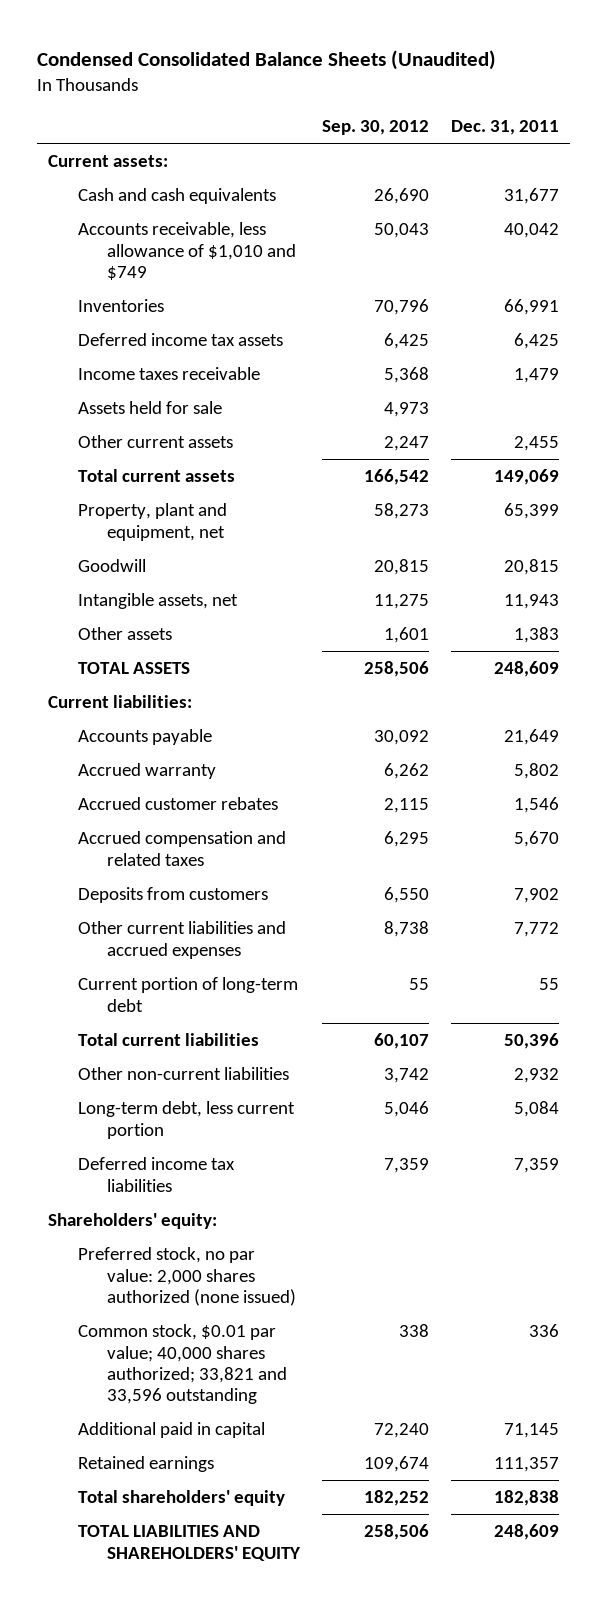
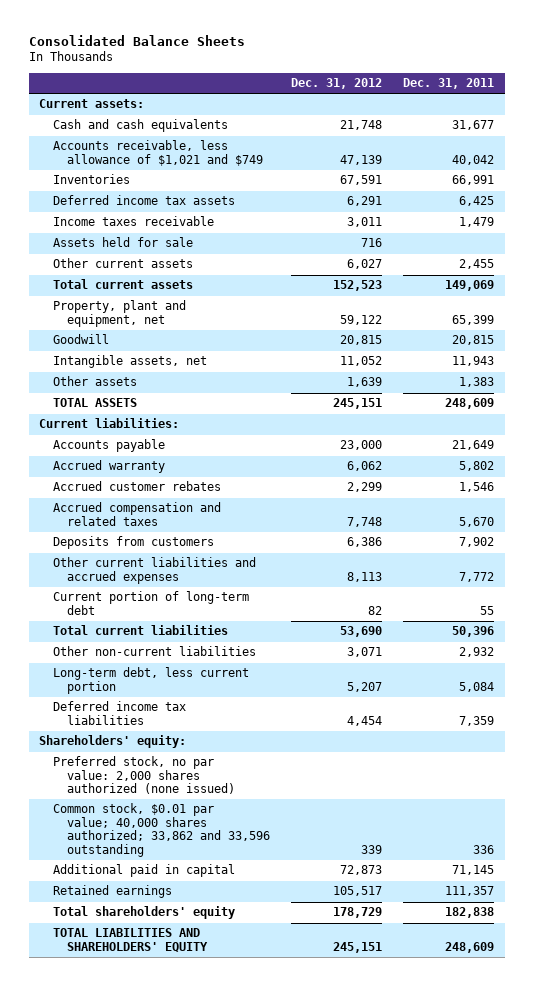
- Condensed Consolidated Balance Sheets (Unaudited)
+ Consolidated Balance Sheets
- | Sep. 30, 2012 | Dec. 31, 2011
+ | Dec. 31, 2012 | Dec. 31, 2011
- Accounts receivable, less allowance of $1,010 and $749 | 50,043 | 40,042
+ Accounts receivable, less allowance of $1,021 and $749 | 47,139 | 40,042
- Common stock, $0.01 par value; 40,000 shares authorized; 33,821 and 33,596 outstanding | 338 | 336
+ Common stock, $0.01 par value; 40,000 shares authorized; 33,862 and 33,596 outstanding | 339 | 336

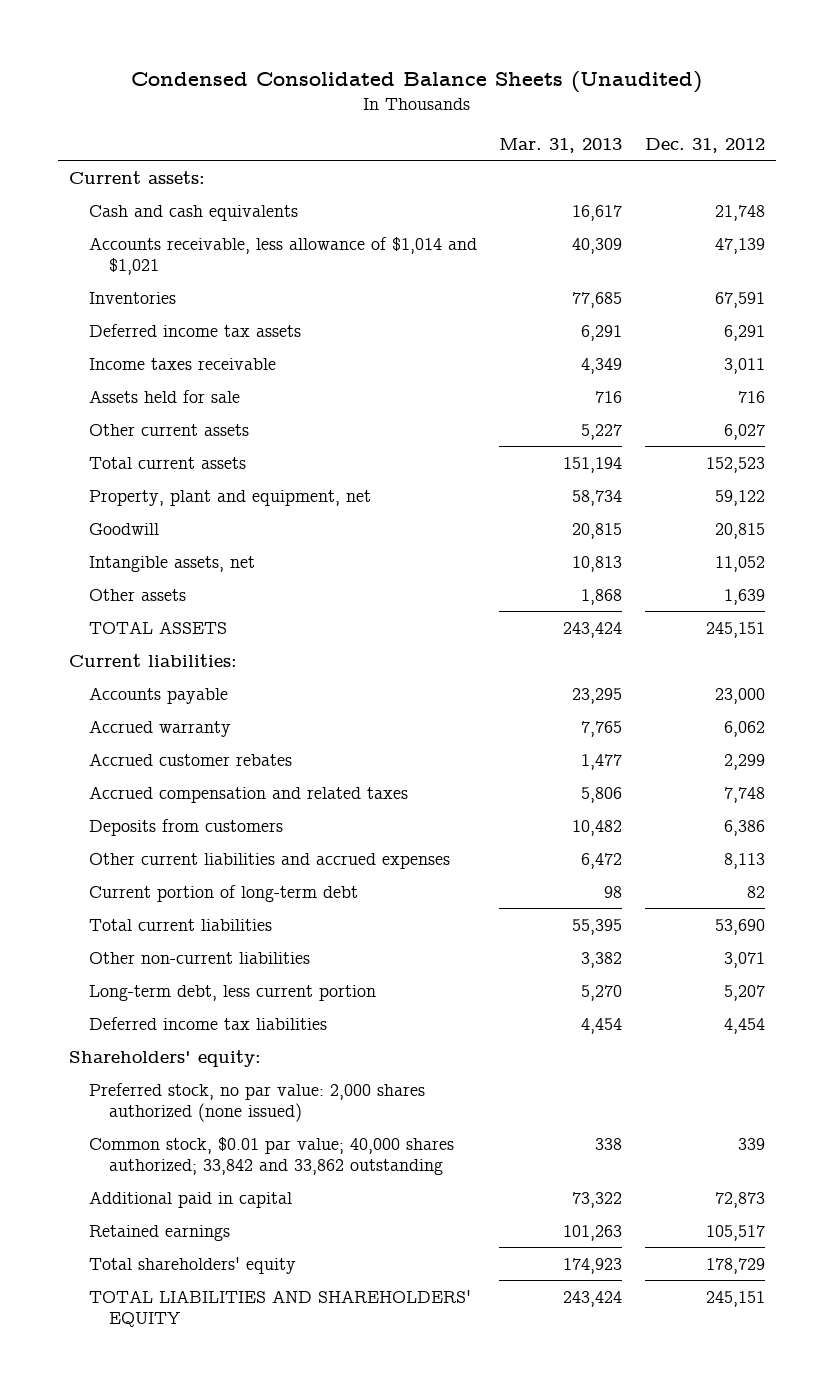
- Consolidated Balance Sheets
+ Condensed Consolidated Balance Sheets (Unaudited)
- | Dec. 31, 2012 | Dec. 31, 2011
+ | Mar. 31, 2013 | Dec. 31, 2012
- Accounts receivable, less allowance of $1,021 and $749 | 47,139 | 40,042
+ Accounts receivable, less allowance of $1,014 and $1,021 | 40,309 | 47,139
- Common stock, $0.01 par value; 40,000 shares authorized; 33,862 and 33,596 outstanding | 339 | 336
+ Common stock, $0.01 par value; 40,000 shares authorized; 33,842 and 33,862 outstanding | 338 | 339

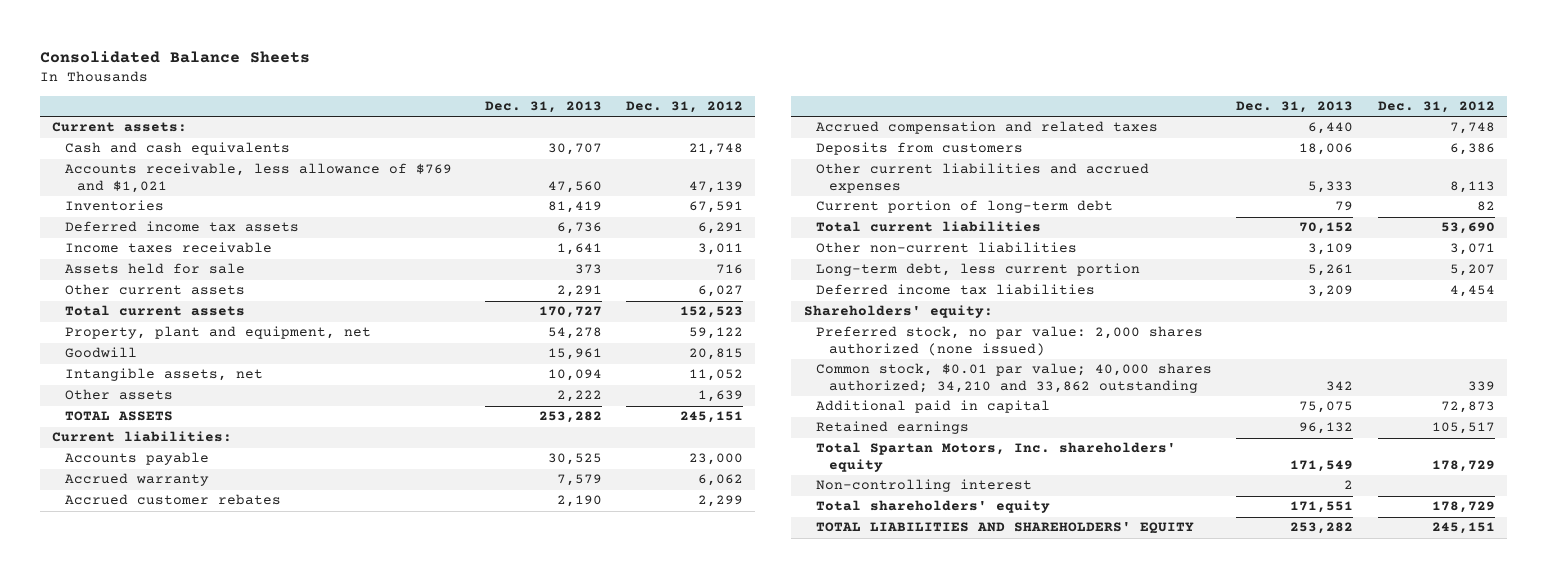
- Condensed Consolidated Balance Sheets (Unaudited)
+ Consolidated Balance Sheets
- | Mar. 31, 2013 | Dec. 31, 2012
+ | Dec. 31, 2013 | Dec. 31, 2012
- Accounts receivable, less allowance of $1,014 and $1,021 | 40,309 | 47,139
+ Accounts receivable, less allowance of $769 and $1,021 | 47,560 | 47,139
- Common stock, $0.01 par value; 40,000 shares authorized; 33,842 and 33,862 outstanding | 338 | 339
+ Common stock, $0.01 par value; 40,000 shares authorized; 34,210 and 33,862 outstanding | 342 | 339
+ Total Spartan Motors, Inc. shareholders' equity | 171,549 | 178,729
+ Non-controlling interest | 2 |

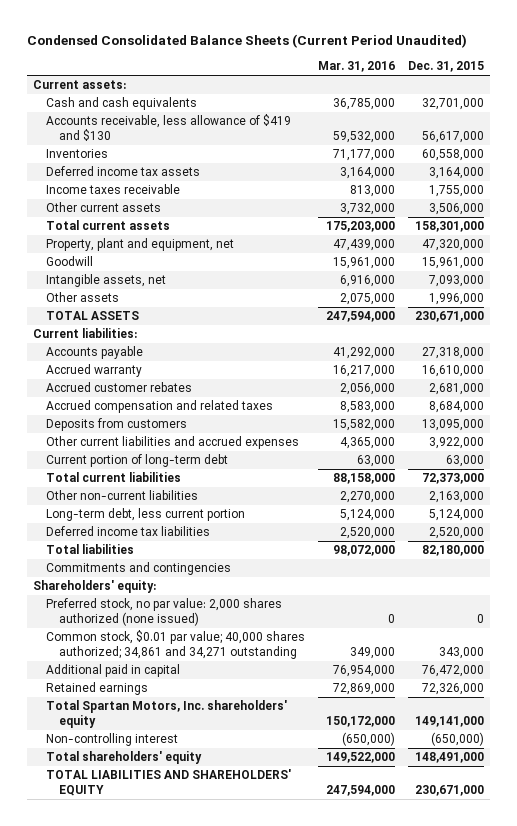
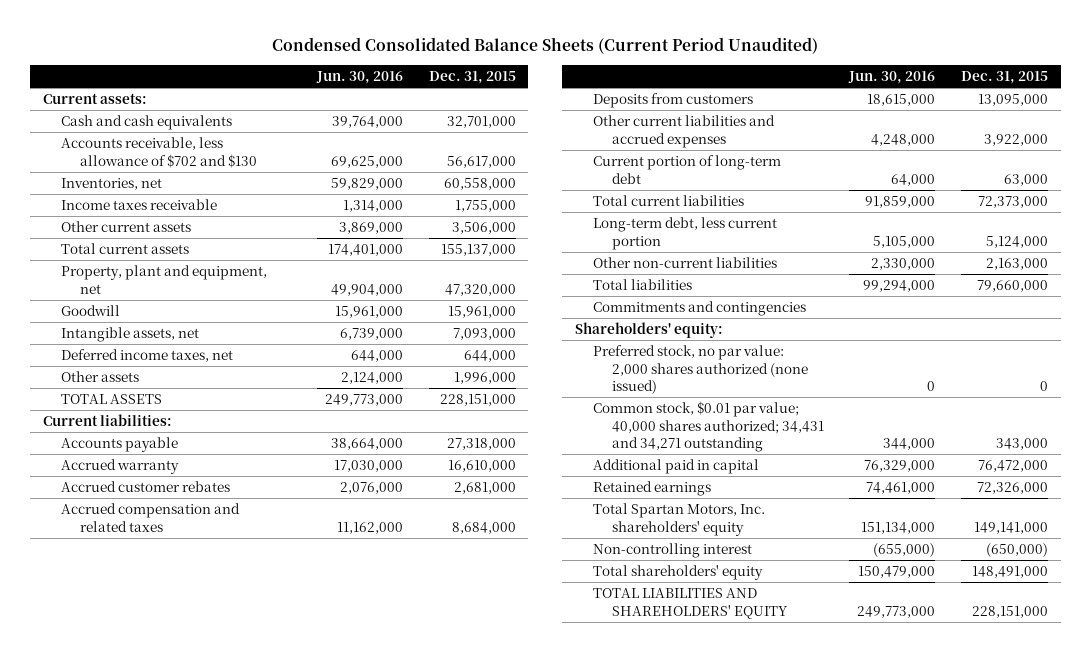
- | Mar. 31, 2016 | Dec. 31, 2015
+ | Jun. 30, 2016 | Dec. 31, 2015
- Accounts receivable, less allowance of $419 and $130 | 59,532,000 | 56,617,000
- Inventories | 71,177,000 | 60,558,000
- Deferred income tax assets | 3,164,000 | 3,164,000
+ Accounts receivable, less allowance of $702 and $130 | 69,625,000 | 56,617,000
+ Inventories, net | 59,829,000 | 60,558,000
- Total current assets | 175,203,000 | 158,301,000
+ Total current assets | 174,401,000 | 155,137,000
+ Deferred income taxes, net | 644,000 | 644,000
- TOTAL ASSETS | 247,594,000 | 230,671,000
+ TOTAL ASSETS | 249,773,000 | 228,151,000
- Deferred income tax liabilities | 2,520,000 | 2,520,000
- Total liabilities | 98,072,000 | 82,180,000
moved down: Other non-current liabilities | 2,330,000 | 2,163,000
+ Total liabilities | 99,294,000 | 79,660,000
- Common stock, $0.01 par value; 40,000 shares authorized; 34,861 and 34,271 outstanding | 349,000 | 343,000
+ Common stock, $0.01 par value; 40,000 shares authorized; 34,431 and 34,271 outstanding | 344,000 | 343,000
- TOTAL LIABILITIES AND SHAREHOLDERS' EQUITY | 247,594,000 | 230,671,000
+ TOTAL LIABILITIES AND SHAREHOLDERS' EQUITY | 249,773,000 | 228,151,000

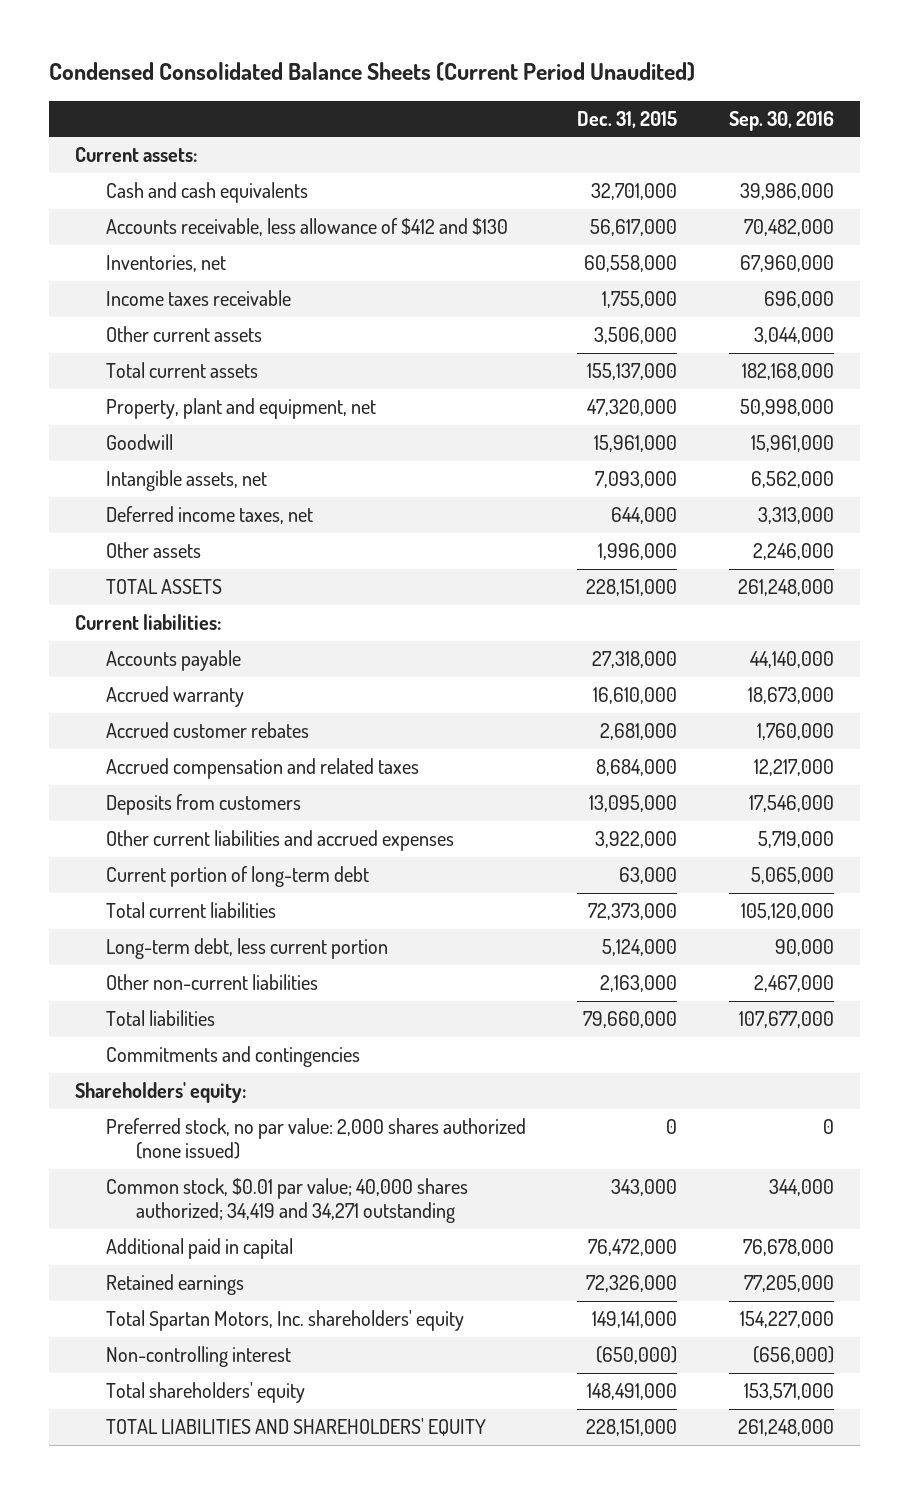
- | Jun. 30, 2016 | Dec. 31, 2015
+ | Dec. 31, 2015 | Sep. 30, 2016
- Accounts receivable, less allowance of $702 and $130 | 69,625,000 | 56,617,000
+ Accounts receivable, less allowance of $412 and $130 | 56,617,000 | 70,482,000
- Common stock, $0.01 par value; 40,000 shares authorized; 34,431 and 34,271 outstanding | 344,000 | 343,000
+ Common stock, $0.01 par value; 40,000 shares authorized; 34,419 and 34,271 outstanding | 343,000 | 344,000

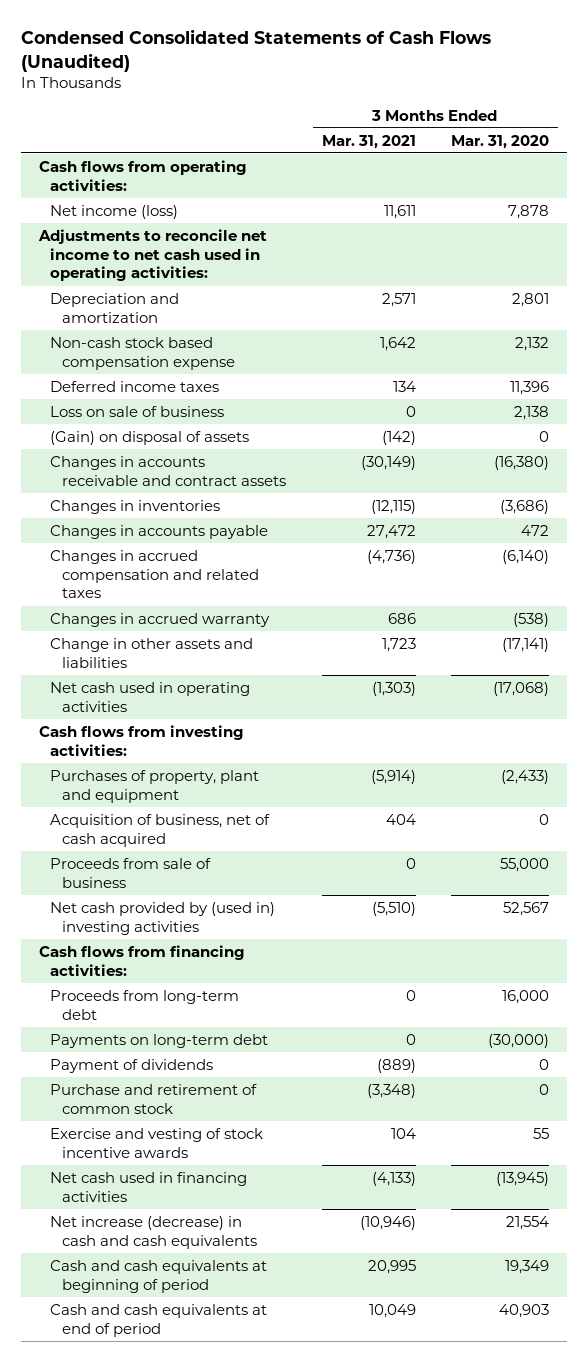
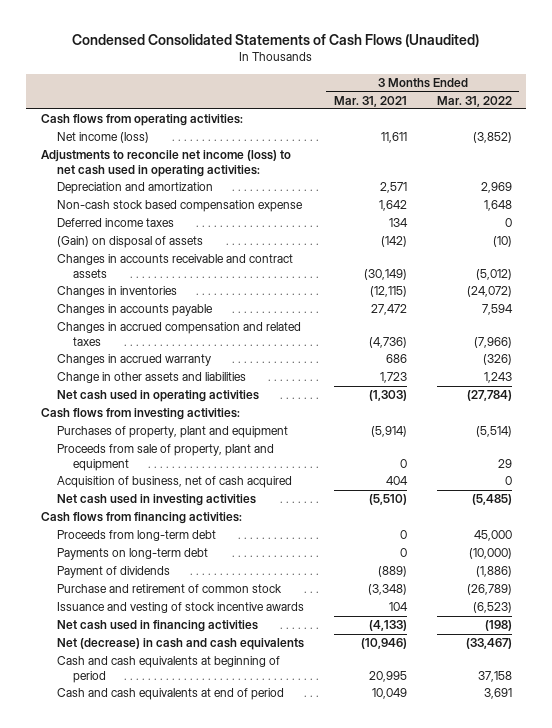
- | 3 Months Ended Mar. 31, 2021 | 3 Months Ended Mar. 31, 2020
+ | 3 Months Ended Mar. 31, 2021 | 3 Months Ended Mar. 31, 2022
- Adjustments to reconcile net income to net cash used in operating activities:
+ Adjustments to reconcile net income (loss) to net cash used in operating activities:
- Loss on sale of business | 0 | 2,138
+ Proceeds from sale of property, plant and equipment | 0 | 29
- Proceeds from sale of business | 0 | 55,000
- Net cash provided by (used in) investing activities | (5,510) | 52,567
+ Net cash used in investing activities | (5,510) | (5,485)
- Exercise and vesting of stock incentive awards | 104 | 55
+ Issuance and vesting of stock incentive awards | 104 | (6,523)
- Net increase (decrease) in cash and cash equivalents | (10,946) | 21,554
+ Net (decrease) in cash and cash equivalents | (10,946) | (33,467)

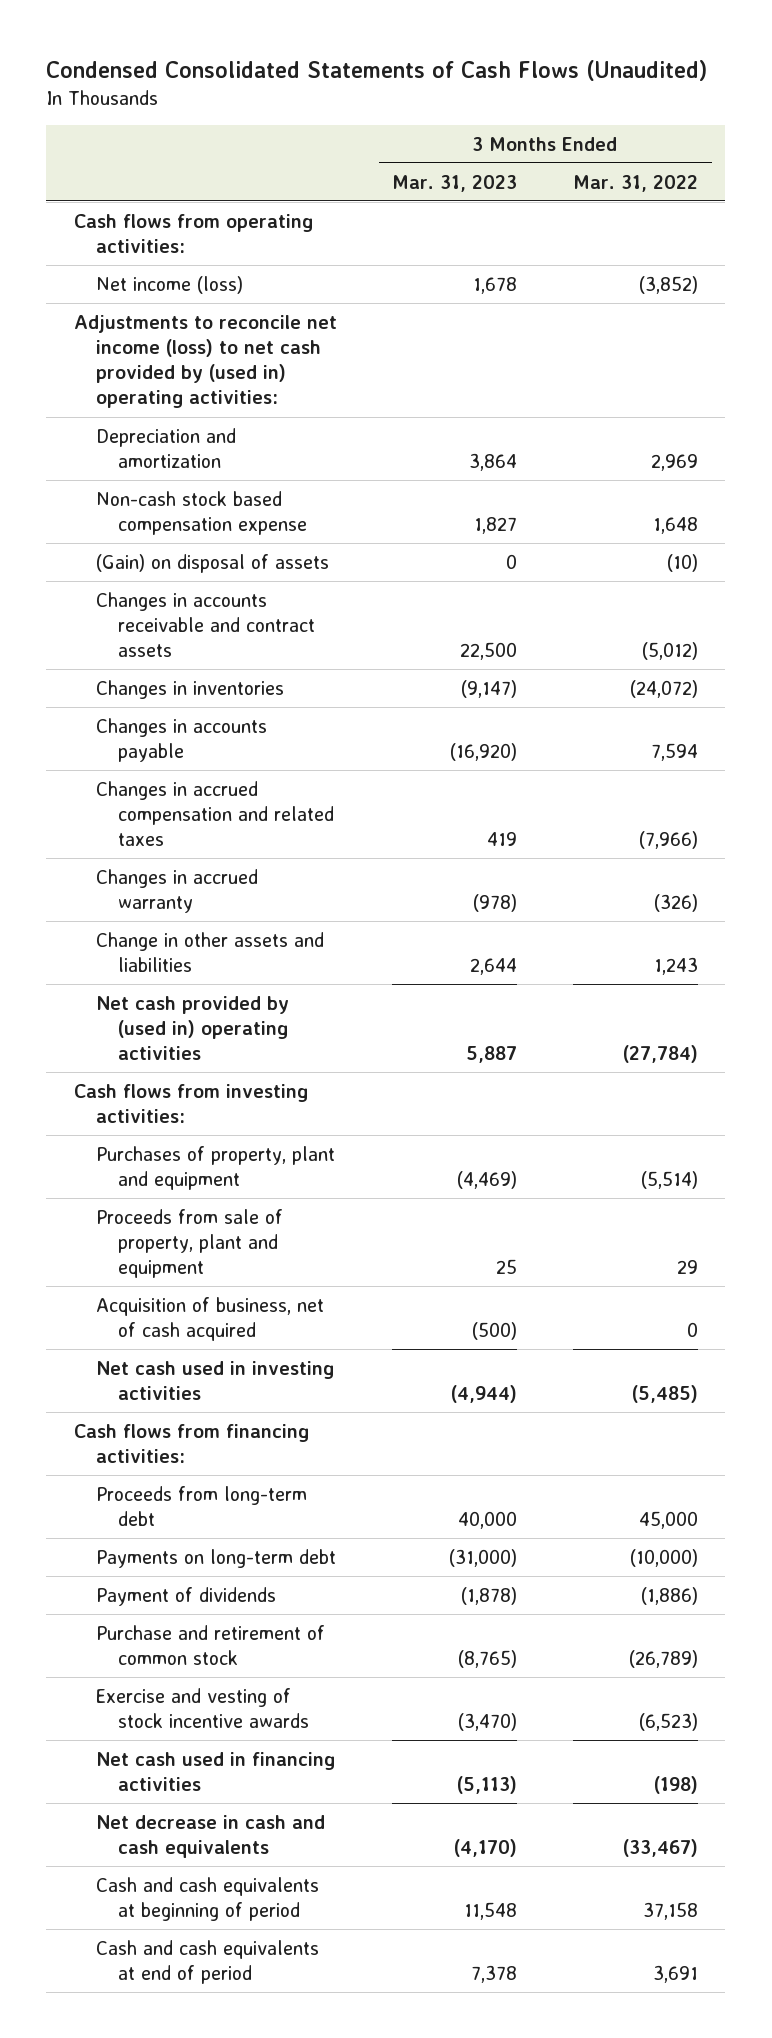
- | 3 Months Ended Mar. 31, 2021 | 3 Months Ended Mar. 31, 2022
+ | 3 Months Ended Mar. 31, 2023 | 3 Months Ended Mar. 31, 2022
- Adjustments to reconcile net income (loss) to net cash used in operating activities:
+ Adjustments to reconcile net income (loss) to net cash provided by (used in) operating activities:
- Deferred income taxes | 134 | 0
- Net cash used in operating activities | (1,303) | (27,784)
+ Net cash provided by (used in) operating activities | 5,887 | (27,784)
- Issuance and vesting of stock incentive awards | 104 | (6,523)
+ Exercise and vesting of stock incentive awards | (3,470) | (6,523)
- Net (decrease) in cash and cash equivalents | (10,946) | (33,467)
+ Net decrease in cash and cash equivalents | (4,170) | (33,467)

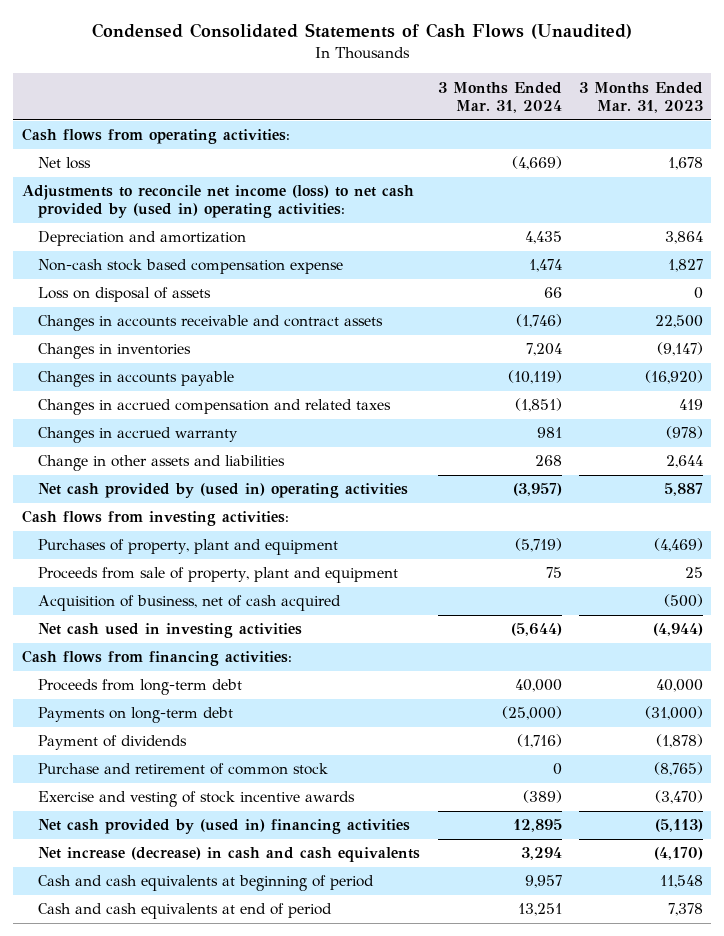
- | 3 Months Ended Mar. 31, 2023 | 3 Months Ended Mar. 31, 2022
+ | 3 Months Ended Mar. 31, 2024 | 3 Months Ended Mar. 31, 2023
- Net income (loss) | 1,678 | (3,852)
+ Net loss | (4,669) | 1,678
- (Gain) on disposal of assets | 0 | (10)
+ Loss on disposal of assets | 66 | 0
- Net cash used in financing activities | (5,113) | (198)
- Net decrease in cash and cash equivalents | (4,170) | (33,467)
+ Net cash provided by (used in) financing activities | 12,895 | (5,113)
+ Net increase (decrease) in cash and cash equivalents | 3,294 | (4,170)

